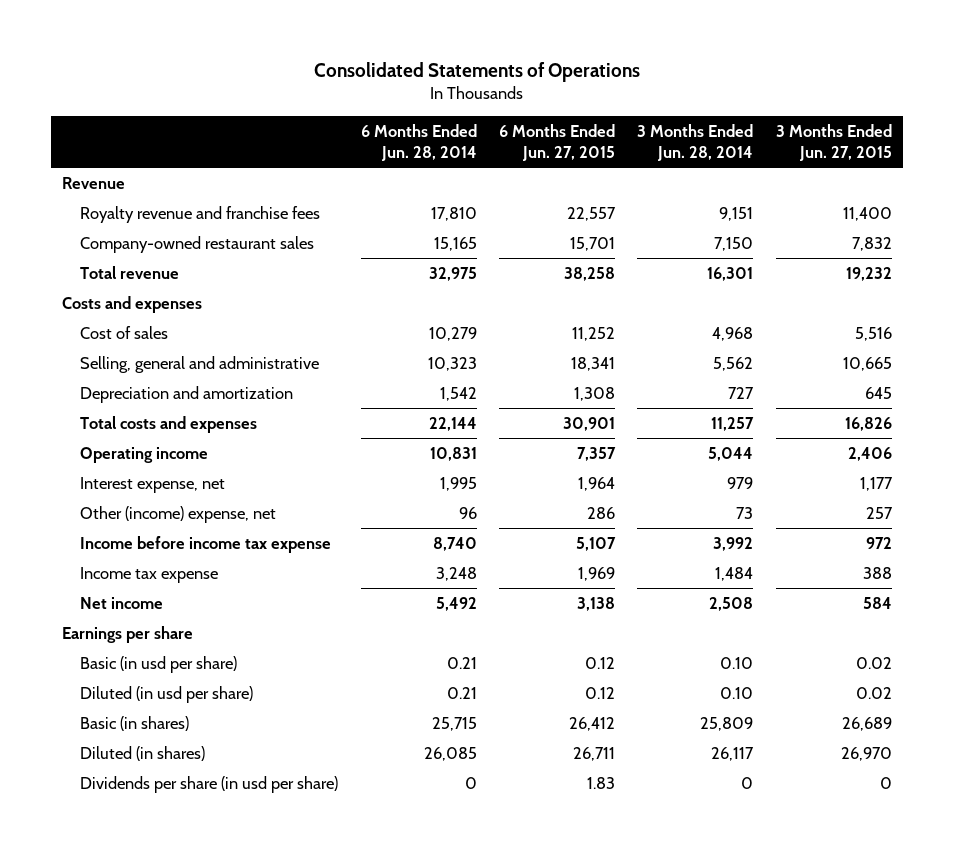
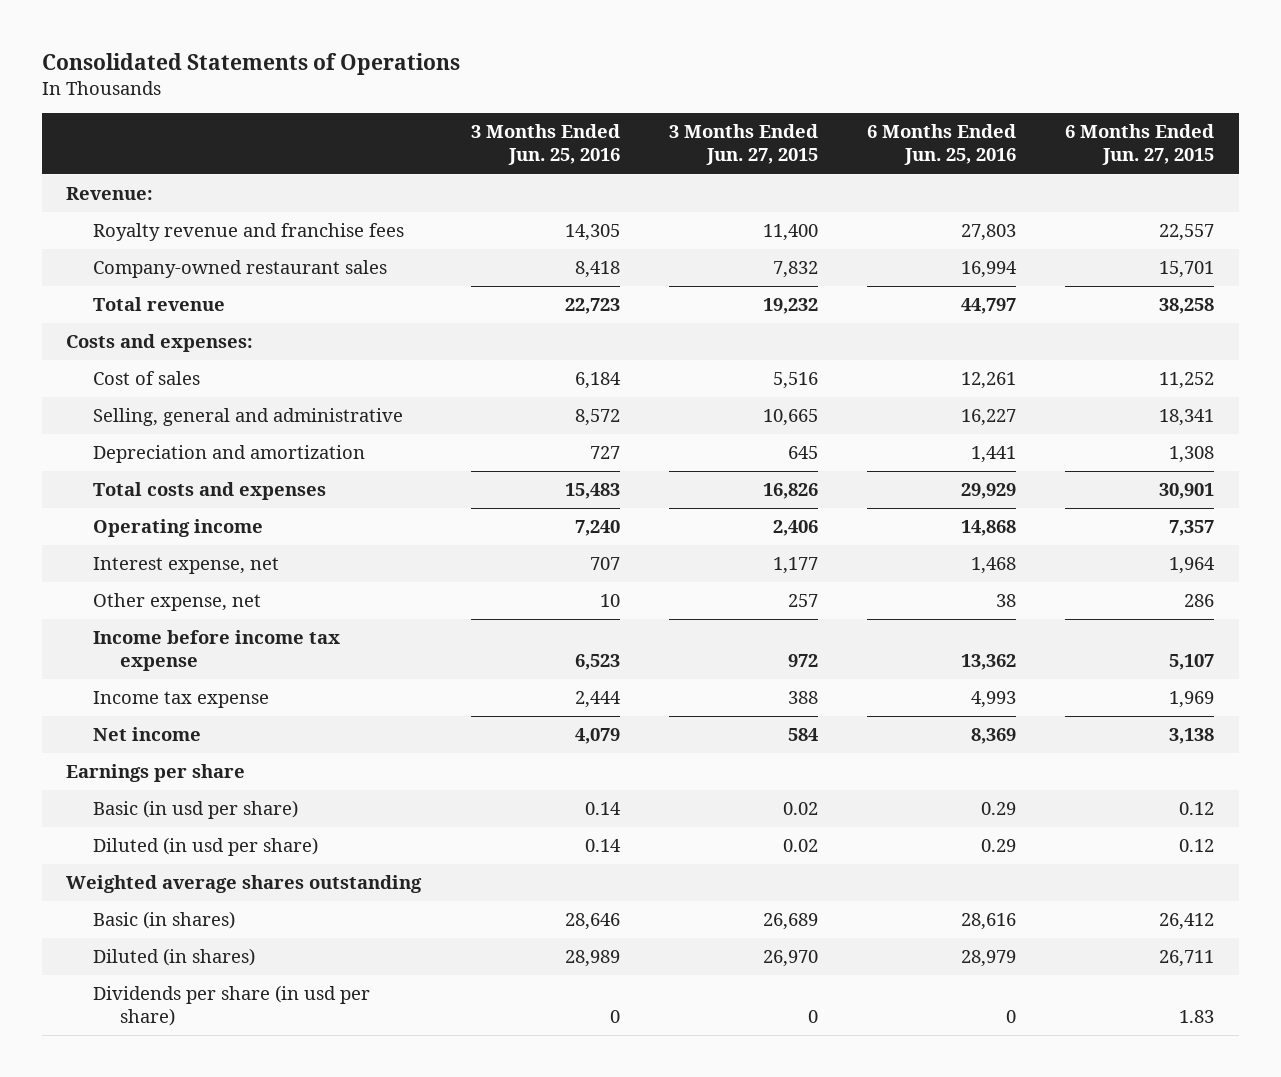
- | 6 Months Ended Jun. 28, 2014 | 6 Months Ended Jun. 27, 2015 | 3 Months Ended Jun. 28, 2014 | 3 Months Ended Jun. 27, 2015
+ | 3 Months Ended Jun. 25, 2016 | 3 Months Ended Jun. 27, 2015 | 6 Months Ended Jun. 25, 2016 | 6 Months Ended Jun. 27, 2015
- Revenue
+ Revenue:
- Costs and expenses
+ Costs and expenses:
- Other (income) expense, net | 96 | 286 | 73 | 257
+ Other expense, net | 10 | 257 | 38 | 286
+ Weighted average shares outstanding

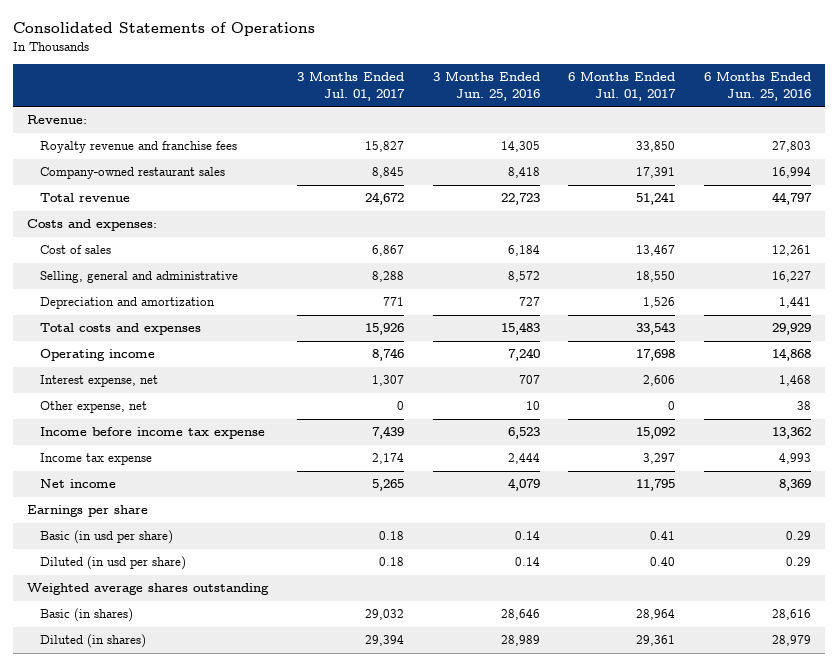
- | 3 Months Ended Jun. 25, 2016 | 3 Months Ended Jun. 27, 2015 | 6 Months Ended Jun. 25, 2016 | 6 Months Ended Jun. 27, 2015
+ | 3 Months Ended Jul. 01, 2017 | 3 Months Ended Jun. 25, 2016 | 6 Months Ended Jul. 01, 2017 | 6 Months Ended Jun. 25, 2016
- Dividends per share (in usd per share) | 0 | 0 | 0 | 1.83

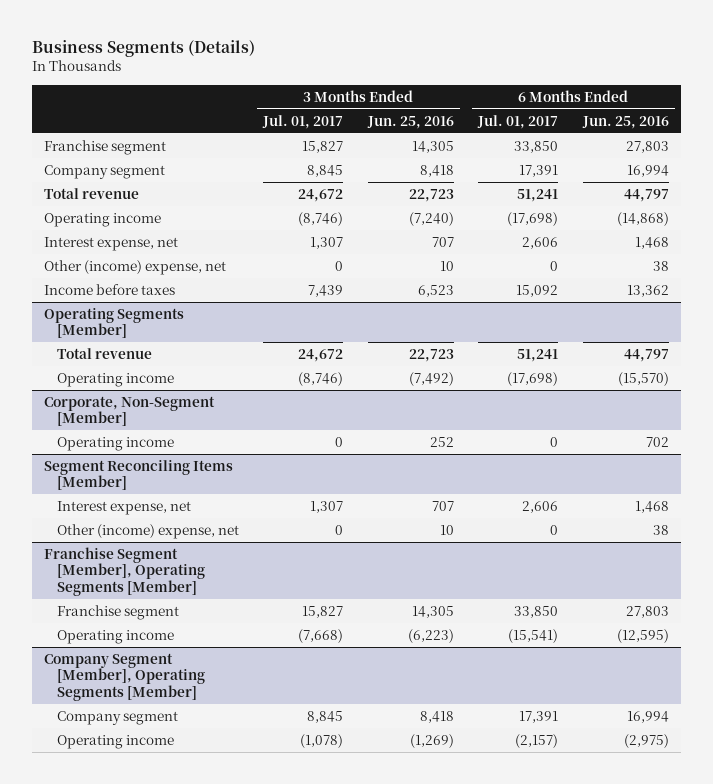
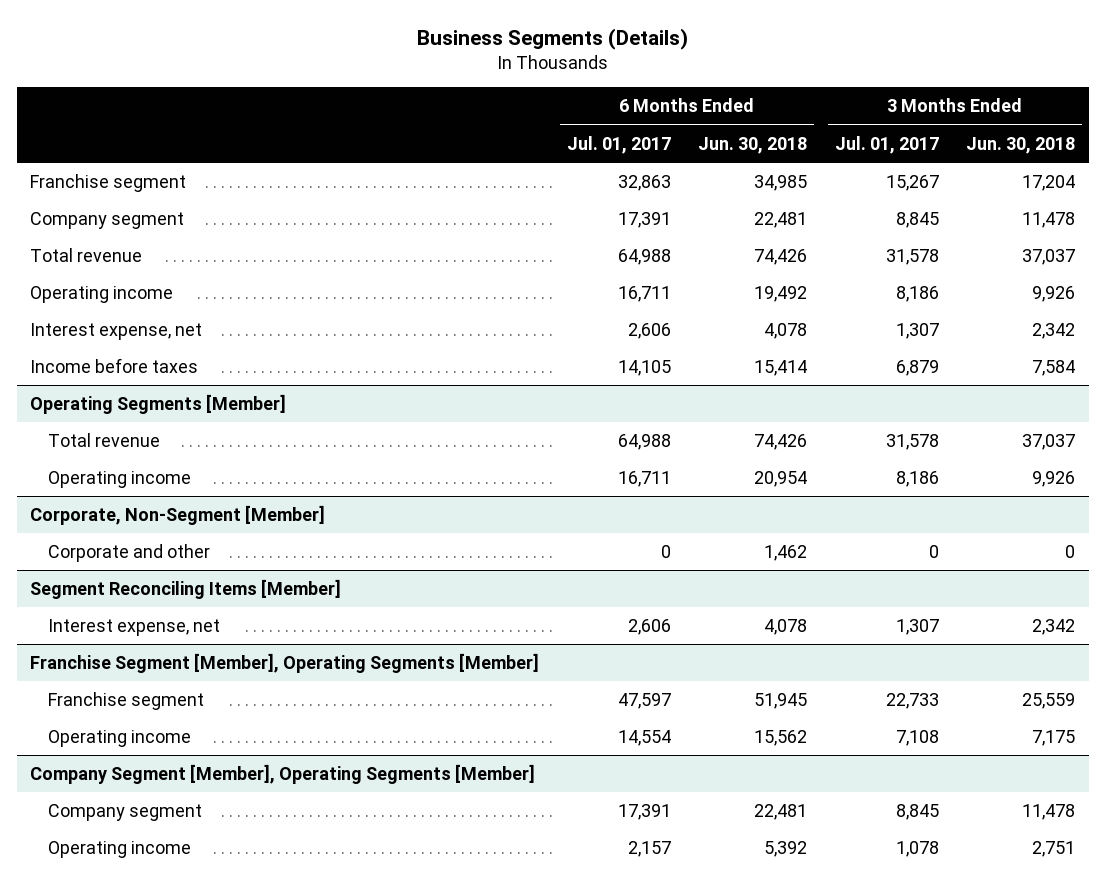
- | 3 Months Ended Jul. 01, 2017 | 3 Months Ended Jun. 25, 2016 | 6 Months Ended Jul. 01, 2017 | 6 Months Ended Jun. 25, 2016
+ | 6 Months Ended Jul. 01, 2017 | 6 Months Ended Jun. 30, 2018 | 3 Months Ended Jul. 01, 2017 | 3 Months Ended Jun. 30, 2018
- Franchise segment | 15,827 | 14,305 | 33,850 | 27,803
+ Franchise segment | 32,863 | 34,985 | 15,267 | 17,204
- Total revenue | 24,672 | 22,723 | 51,241 | 44,797
- Operating income | (8,746) | (7,240) | (17,698) | (14,868)
+ Total revenue | 64,988 | 74,426 | 31,578 | 37,037
+ Operating income | 16,711 | 19,492 | 8,186 | 9,926
- Other (income) expense, net | 0 | 10 | 0 | 38
- Income before taxes | 7,439 | 6,523 | 15,092 | 13,362
+ Income before taxes | 14,105 | 15,414 | 6,879 | 7,584
@ Operating Segments [Member]
- Total revenue | 24,672 | 22,723 | 51,241 | 44,797
- Operating income | (8,746) | (7,492) | (17,698) | (15,570)
+ Total revenue | 64,988 | 74,426 | 31,578 | 37,037
+ Operating income | 16,711 | 20,954 | 8,186 | 9,926
@ Corporate, Non-Segment [Member]
- Operating income | 0 | 252 | 0 | 702
+ Corporate and other | 0 | 1,462 | 0 | 0
@ Segment Reconciling Items [Member]
- Other (income) expense, net | 0 | 10 | 0 | 38
@ Franchise Segment [Member], Operating Segments [Member]
- Franchise segment | 15,827 | 14,305 | 33,850 | 27,803
- Operating income | (7,668) | (6,223) | (15,541) | (12,595)
+ Franchise segment | 47,597 | 51,945 | 22,733 | 25,559
+ Operating income | 14,554 | 15,562 | 7,108 | 7,175
@ Company Segment [Member], Operating Segments [Member]
- Operating income | (1,078) | (1,269) | (2,157) | (2,975)
+ Operating income | 2,157 | 5,392 | 1,078 | 2,751

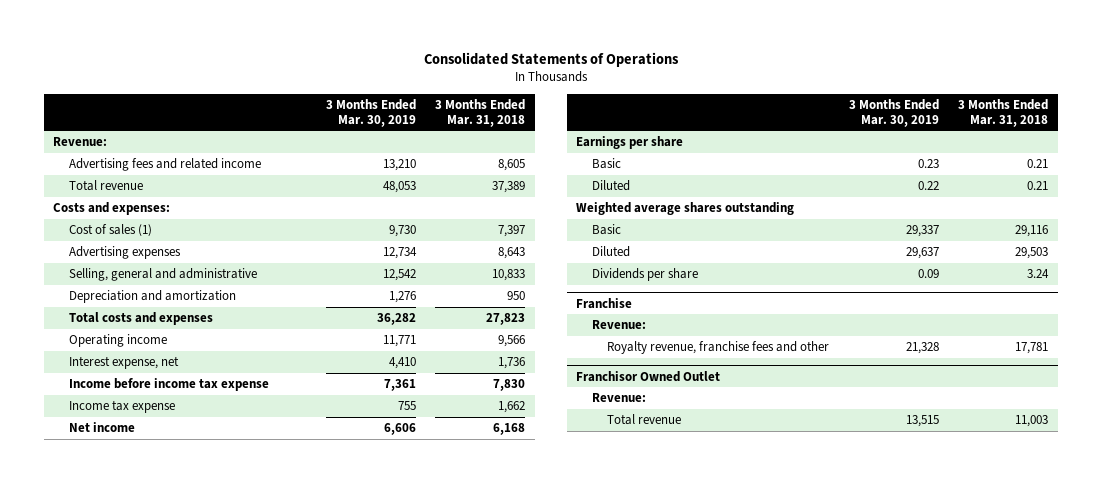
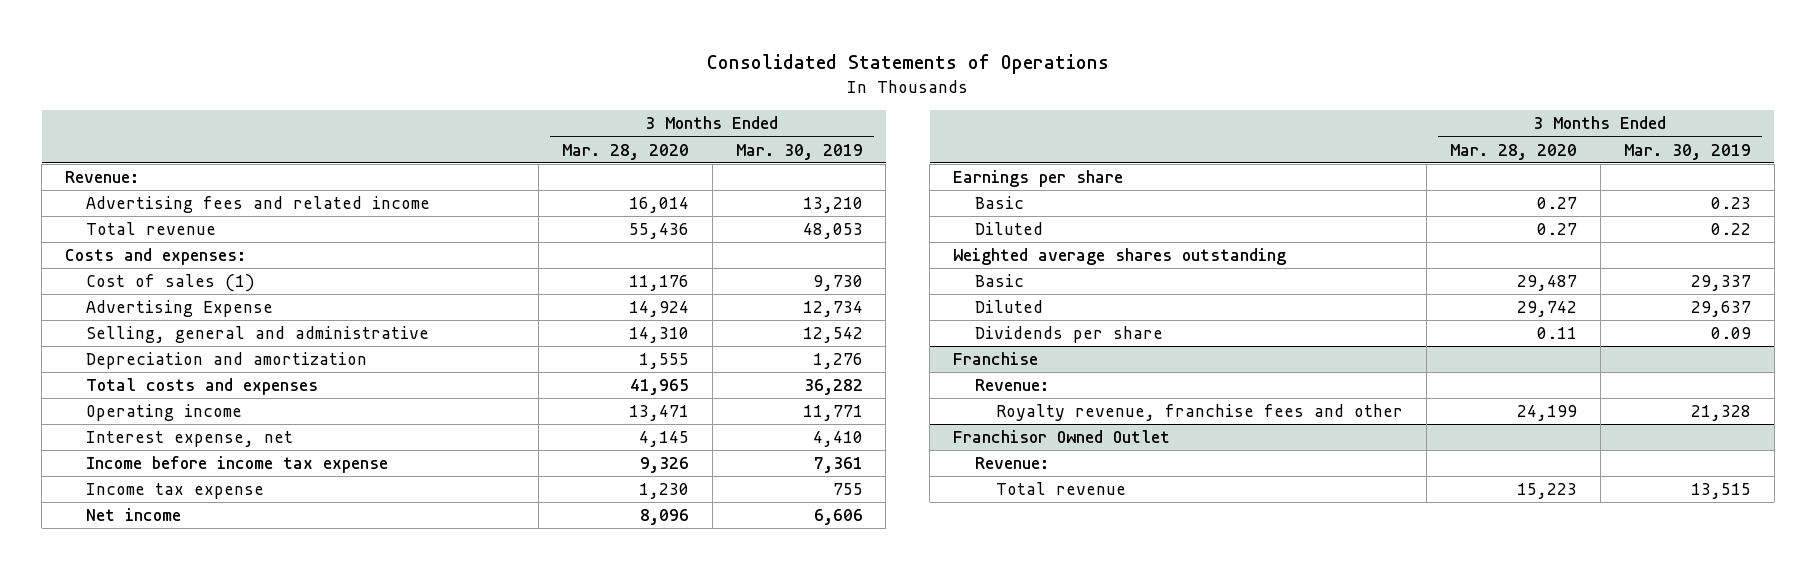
- | 3 Months Ended Mar. 30, 2019 | 3 Months Ended Mar. 31, 2018
+ | 3 Months Ended Mar. 28, 2020 | 3 Months Ended Mar. 30, 2019
- Advertising expenses | 12,734 | 8,643
+ Advertising Expense | 14,924 | 12,734

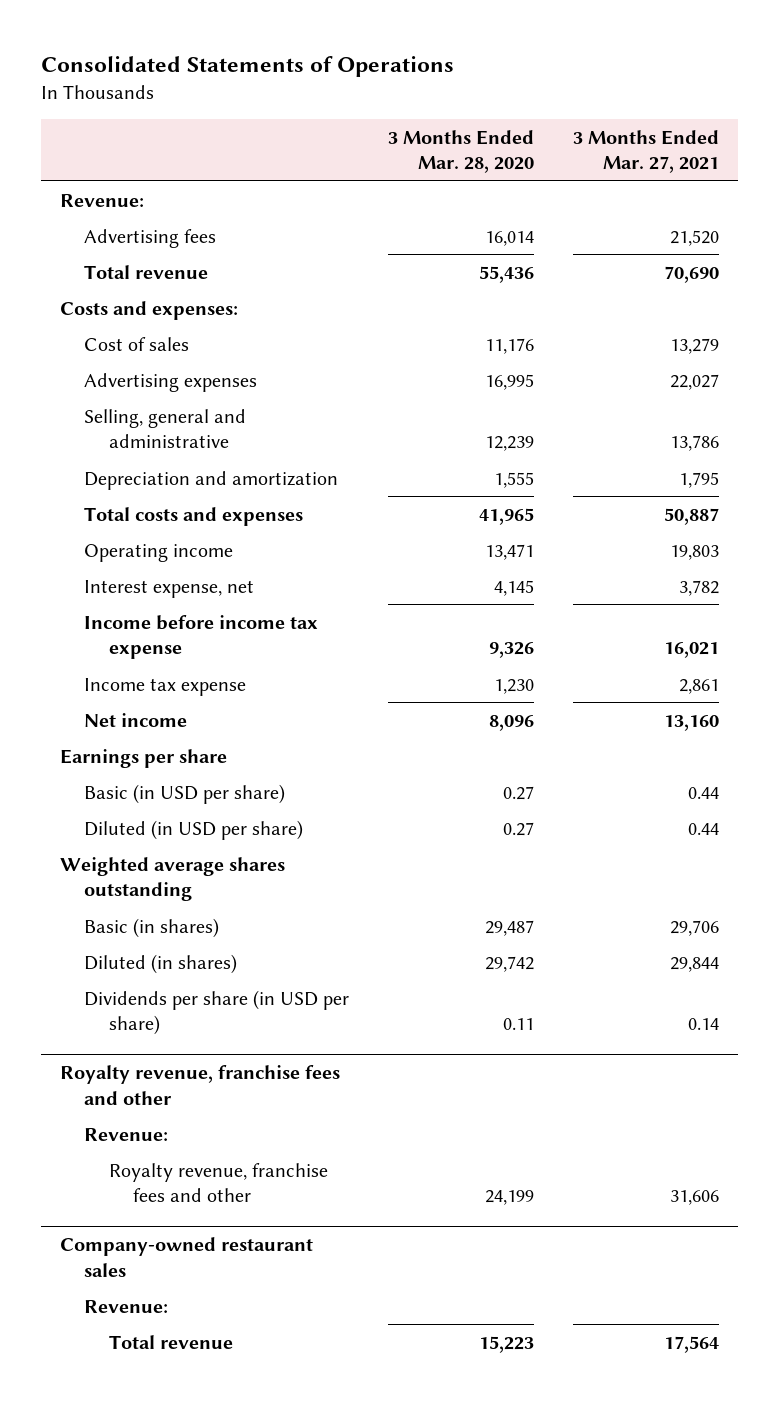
- | 3 Months Ended Mar. 28, 2020 | 3 Months Ended Mar. 30, 2019
+ | 3 Months Ended Mar. 28, 2020 | 3 Months Ended Mar. 27, 2021
- Advertising fees and related income | 16,014 | 13,210
+ Advertising fees | 16,014 | 21,520
- Cost of sales (1) | 11,176 | 9,730
- Advertising Expense | 14,924 | 12,734
- Selling, general and administrative | 14,310 | 12,542
+ Cost of sales | 11,176 | 13,279
+ Advertising expenses | 16,995 | 22,027
+ Selling, general and administrative | 12,239 | 13,786
- Basic | 0.27 | 0.23
- Diluted | 0.27 | 0.22
+ Basic (in USD per share) | 0.27 | 0.44
+ Diluted (in USD per share) | 0.27 | 0.44
- Basic | 29,487 | 29,337
- Diluted | 29,742 | 29,637
- Dividends per share | 0.11 | 0.09
- Franchise
+ Basic (in shares) | 29,487 | 29,706
+ Diluted (in shares) | 29,742 | 29,844
+ Dividends per share (in USD per share) | 0.11 | 0.14
+ Royalty revenue, franchise fees and other
- Franchisor Owned Outlet
+ Company-owned restaurant sales

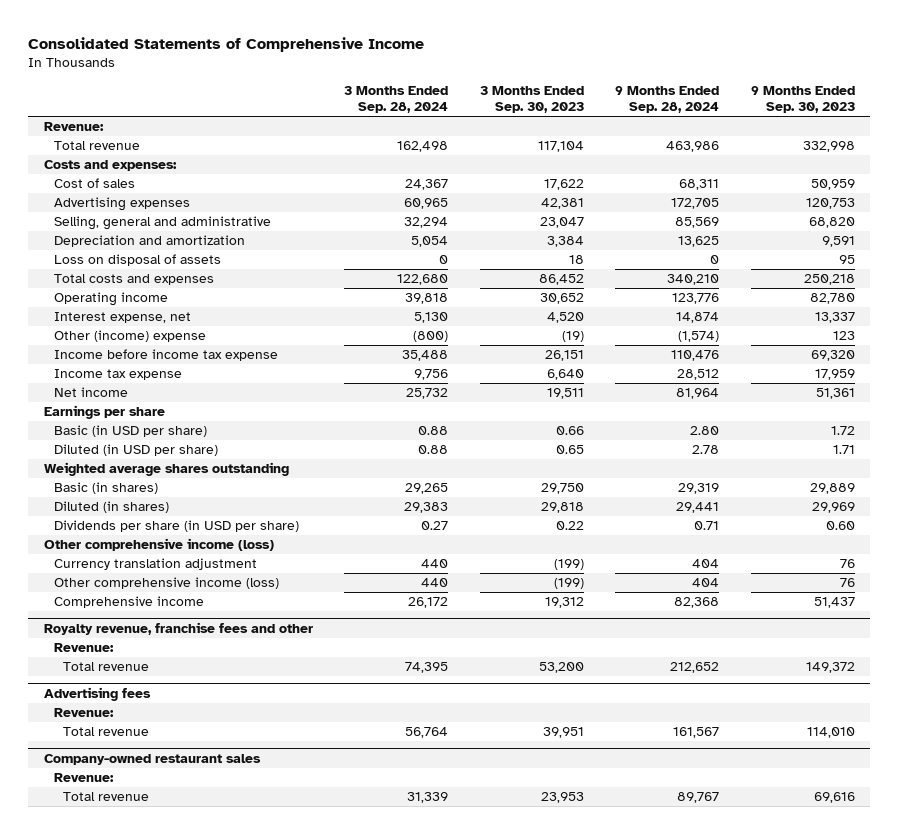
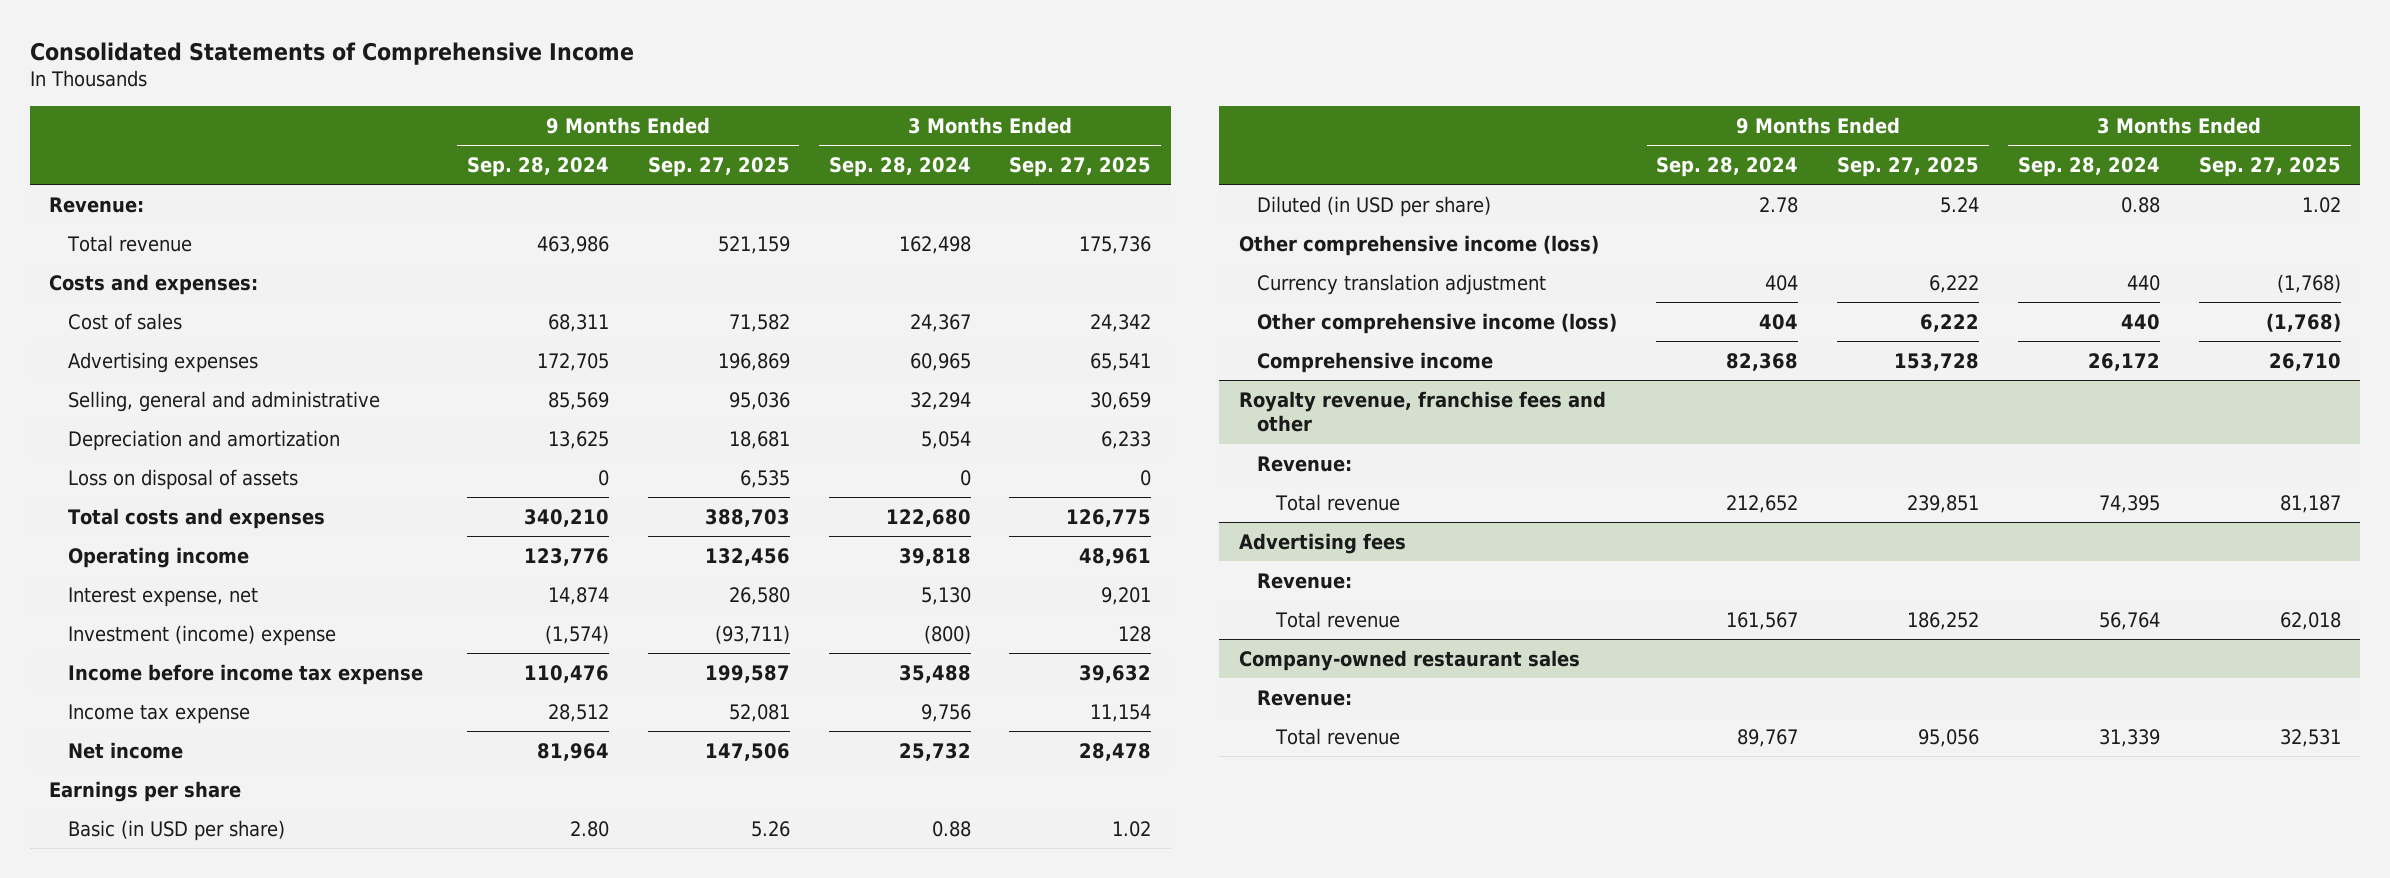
- | 3 Months Ended Sep. 28, 2024 | 3 Months Ended Sep. 30, 2023 | 9 Months Ended Sep. 28, 2024 | 9 Months Ended Sep. 30, 2023
+ | 9 Months Ended Sep. 28, 2024 | 9 Months Ended Sep. 27, 2025 | 3 Months Ended Sep. 28, 2024 | 3 Months Ended Sep. 27, 2025
- Other (income) expense | (800) | (19) | (1,574) | 123
+ Investment (income) expense | (1,574) | (93,711) | (800) | 128
- Weighted average shares outstanding
- Basic (in shares) | 29,265 | 29,750 | 29,319 | 29,889
- Diluted (in shares) | 29,383 | 29,818 | 29,441 | 29,969
- Dividends per share (in USD per share) | 0.27 | 0.22 | 0.71 | 0.60

